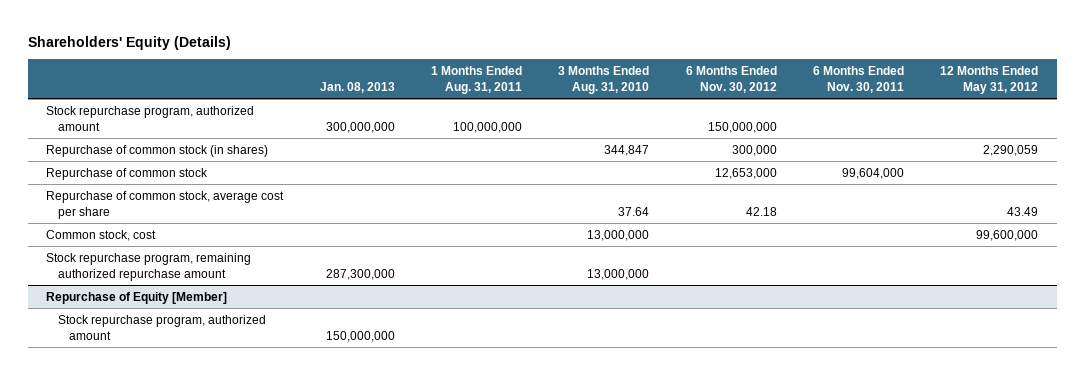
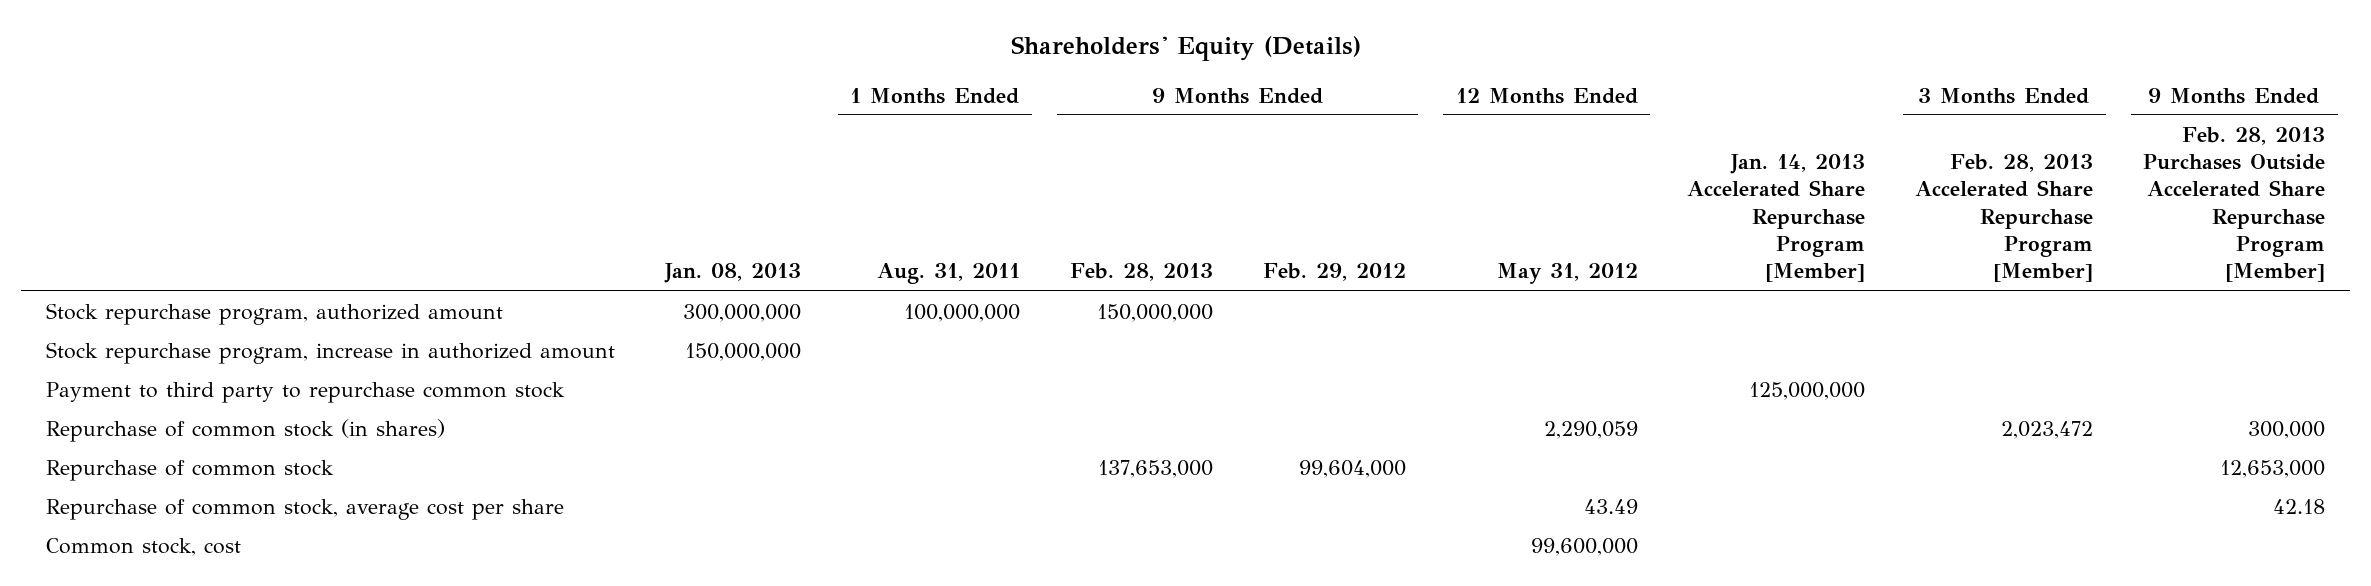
- | Jan. 08, 2013 | 1 Months Ended Aug. 31, 2011 | 3 Months Ended Aug. 31, 2010 | 6 Months Ended Nov. 30, 2012 | 6 Months Ended Nov. 30, 2011 | 12 Months Ended May 31, 2012
+ | Jan. 08, 2013 | 1 Months Ended Aug. 31, 2011 | 9 Months Ended Feb. 28, 2013 | 9 Months Ended Feb. 29, 2012 | 12 Months Ended May 31, 2012 | Jan. 14, 2013 Accelerated Share Repurchase Program [Member] | 3 Months Ended Feb. 28, 2013 Accelerated Share Repurchase Program [Member] | 9 Months Ended Feb. 28, 2013 Purchases Outside Accelerated Share Repurchase Program [Member]
+ Stock repurchase program, increase in authorized amount | 150,000,000 | | | | | | |
+ Payment to third party to repurchase common stock | | | | | | 125,000,000 | |
- Stock repurchase program, remaining authorized repurchase amount | 287,300,000 | | 13,000,000 | | |
- Repurchase of Equity [Member]
- Stock repurchase program, authorized amount | 150,000,000 | | | | |

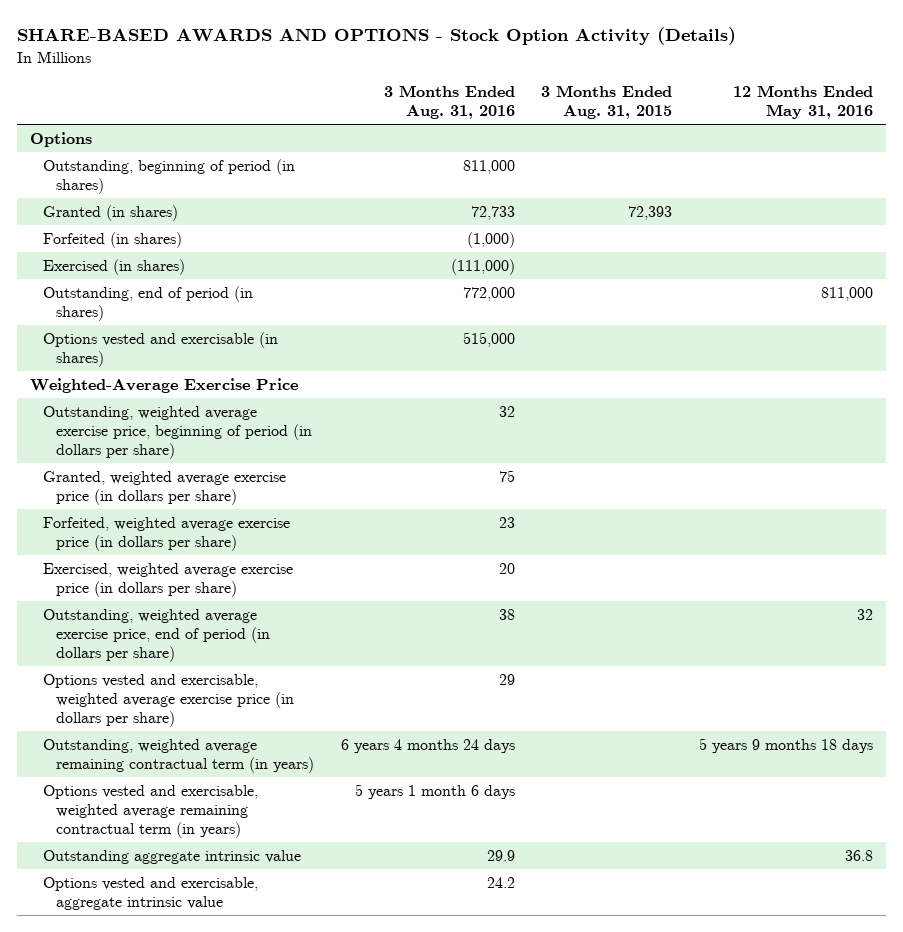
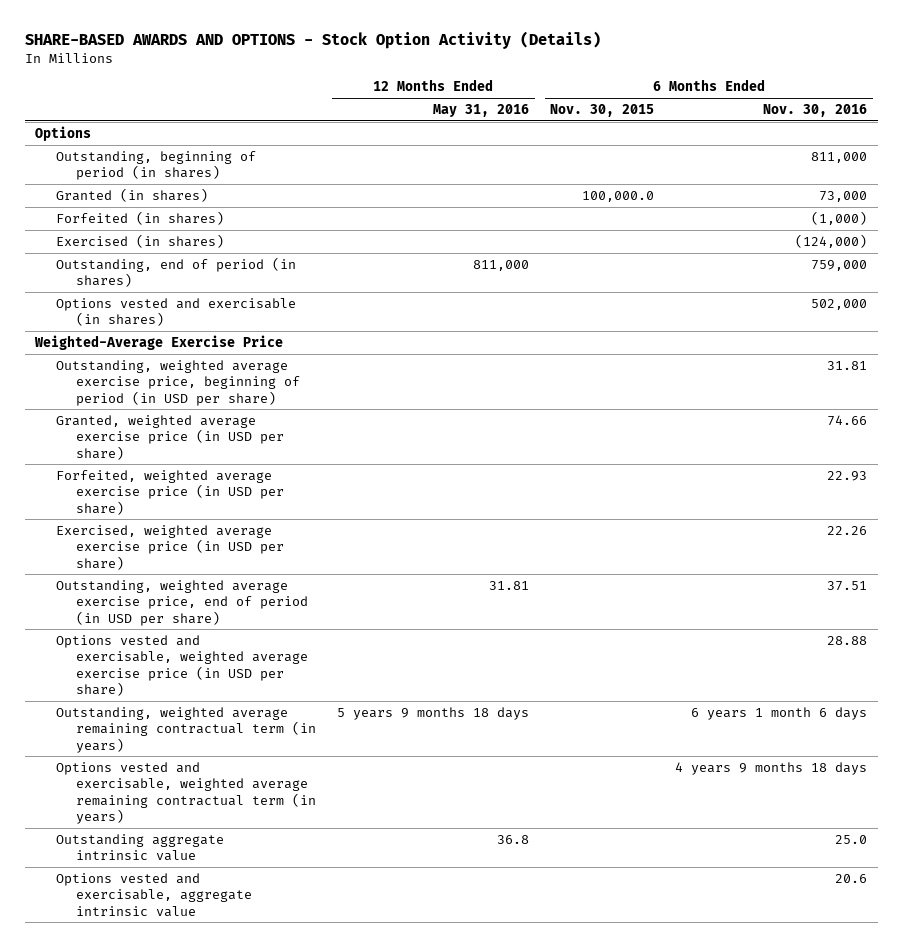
- | 3 Months Ended Aug. 31, 2016 | 3 Months Ended Aug. 31, 2015 | 12 Months Ended May 31, 2016
+ | 12 Months Ended May 31, 2016 | 6 Months Ended Nov. 30, 2015 | 6 Months Ended Nov. 30, 2016
- Outstanding, weighted average exercise price, beginning of period (in dollars per share) | 32 | |
- Granted, weighted average exercise price (in dollars per share) | 75 | |
- Forfeited, weighted average exercise price (in dollars per share) | 23 | |
- Exercised, weighted average exercise price (in dollars per share) | 20 | |
- Outstanding, weighted average exercise price, end of period (in dollars per share) | 38 | | 32
- Options vested and exercisable, weighted average exercise price (in dollars per share) | 29 | |
+ Outstanding, weighted average exercise price, beginning of period (in USD per share) | | | 31.81
+ Granted, weighted average exercise price (in USD per share) | | | 74.66
+ Forfeited, weighted average exercise price (in USD per share) | | | 22.93
+ Exercised, weighted average exercise price (in USD per share) | | | 22.26
+ Outstanding, weighted average exercise price, end of period (in USD per share) | 31.81 | | 37.51
+ Options vested and exercisable, weighted average exercise price (in USD per share) | | | 28.88

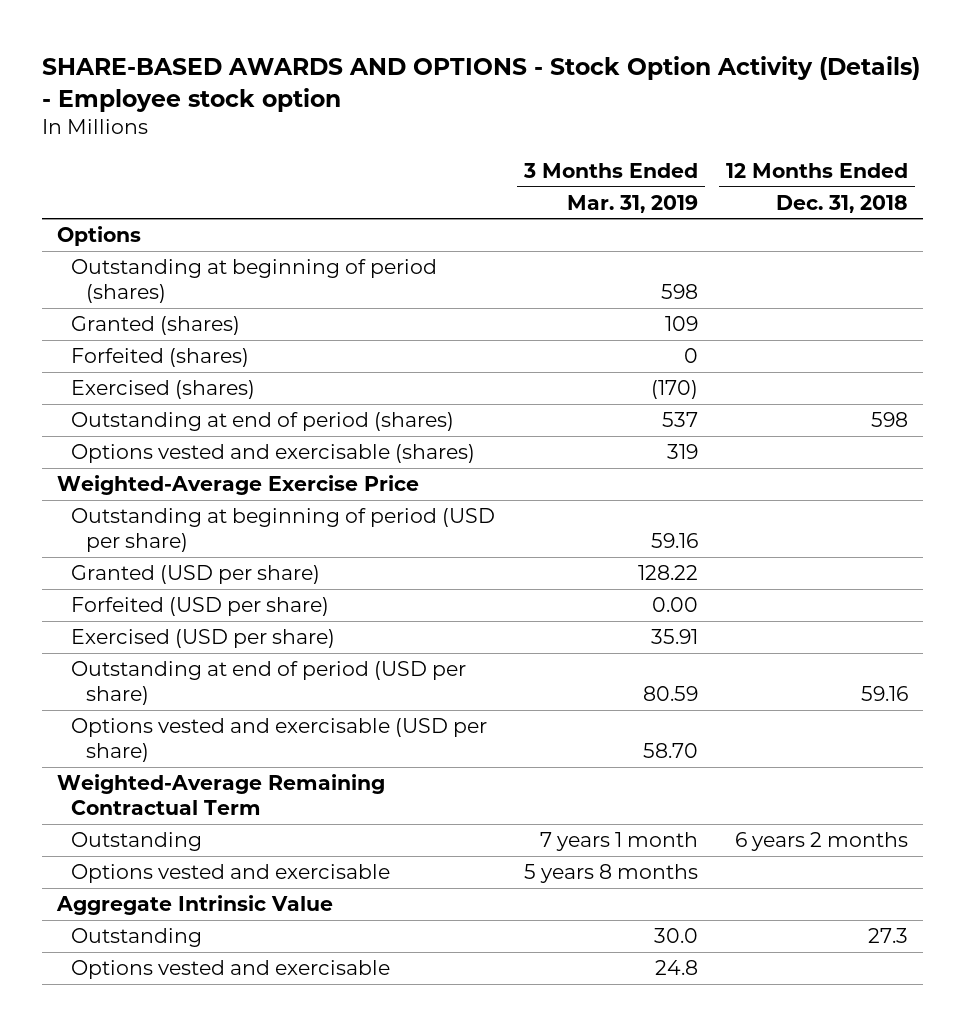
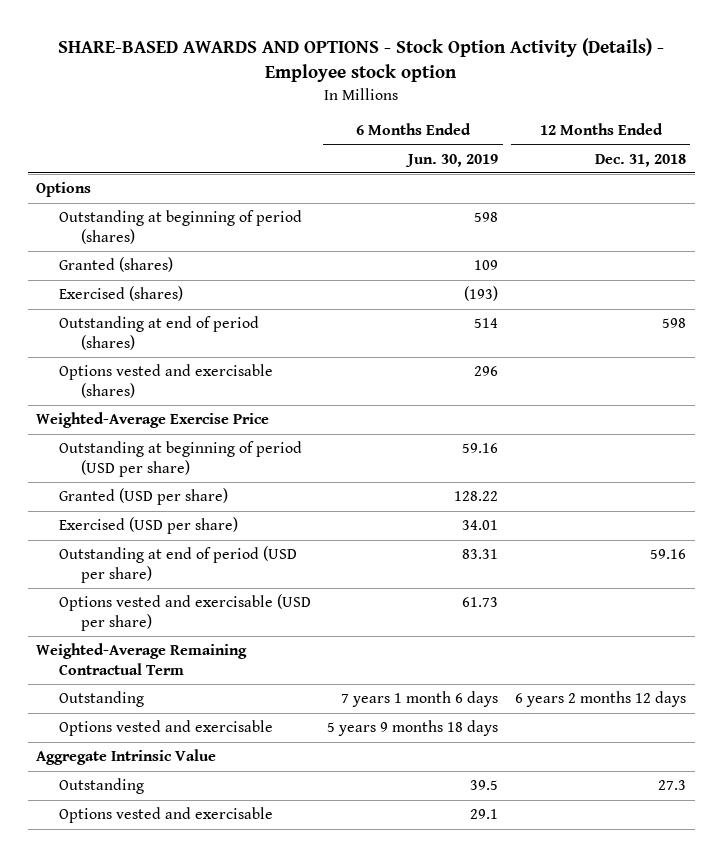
- | 3 Months Ended Mar. 31, 2019 | 12 Months Ended Dec. 31, 2018
+ | 6 Months Ended Jun. 30, 2019 | 12 Months Ended Dec. 31, 2018
- Forfeited (shares) | 0 |
- Forfeited (USD per share) | 0.00 |
- Outstanding | 7 years 1 month | 6 years 2 months
+ Outstanding | 7 years 1 month 6 days | 6 years 2 months 12 days

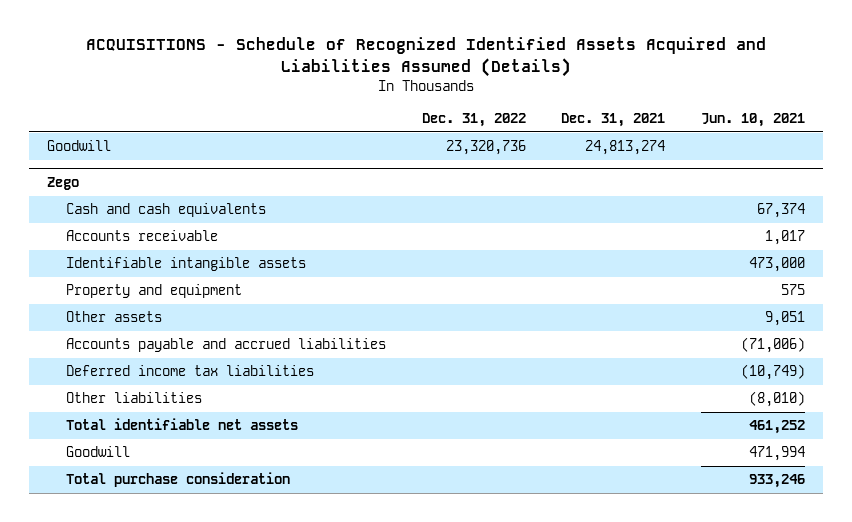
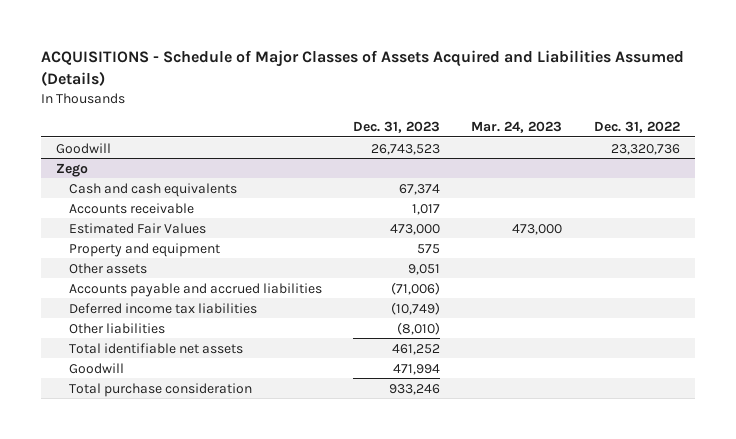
- ACQUISITIONS - Schedule of Recognized Identified Assets Acquired and Liabilities Assumed (Details)
+ ACQUISITIONS - Schedule of Major Classes of Assets Acquired and Liabilities Assumed (Details)
- | Dec. 31, 2022 | Dec. 31, 2021 | Jun. 10, 2021
+ | Dec. 31, 2023 | Mar. 24, 2023 | Dec. 31, 2022
@ Zego
- Identifiable intangible assets | | | 473,000
+ Estimated Fair Values | 473,000 | 473,000 |

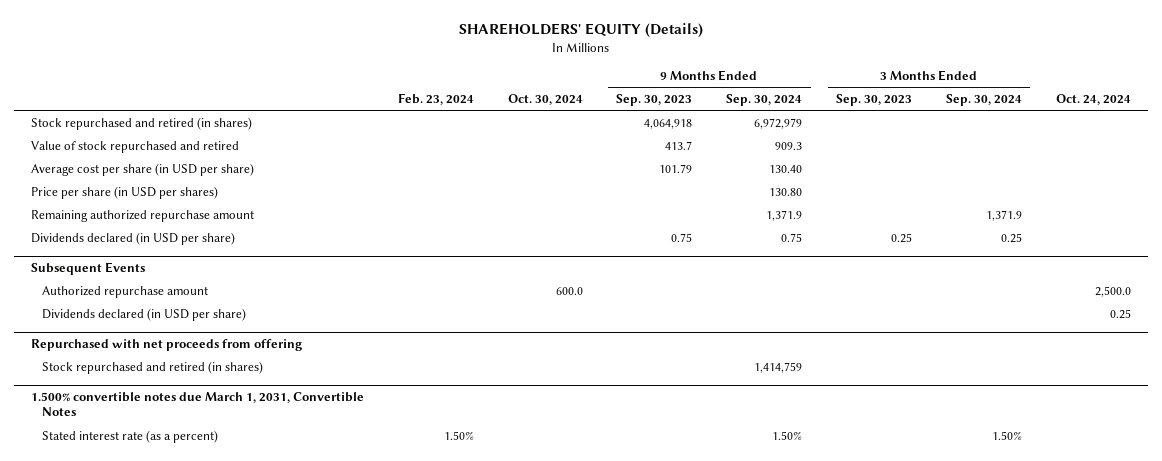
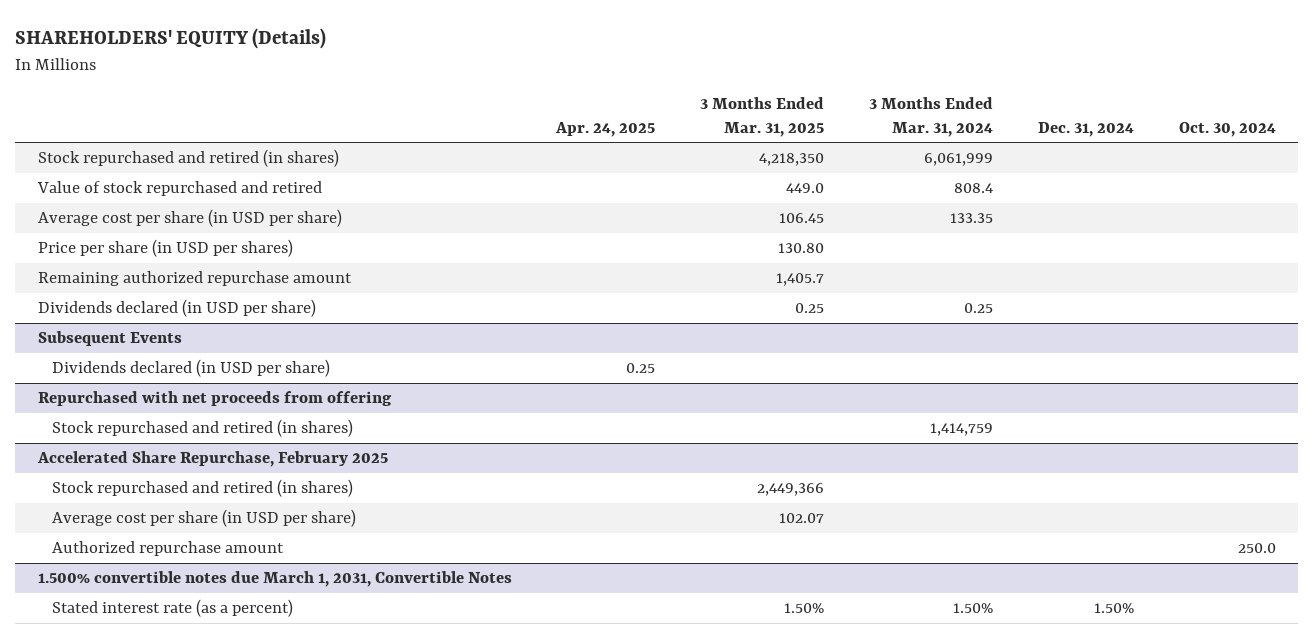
- | Feb. 23, 2024 | Oct. 30, 2024 | 9 Months Ended Sep. 30, 2023 | 9 Months Ended Sep. 30, 2024 | 3 Months Ended Sep. 30, 2023 | 3 Months Ended Sep. 30, 2024 | Oct. 24, 2024
+ | Apr. 24, 2025 | 3 Months Ended Mar. 31, 2025 | 3 Months Ended Mar. 31, 2024 | Dec. 31, 2024 | Oct. 30, 2024
@ Subsequent Events
- Authorized repurchase amount | | 600.0 | | | | | 2,500.0
+ Accelerated Share Repurchase, February 2025
+ Stock repurchased and retired (in shares) | | 2,449,366 | | |
+ Average cost per share (in USD per share) | | 102.07 | | |
+ Authorized repurchase amount | | | | | 250.0

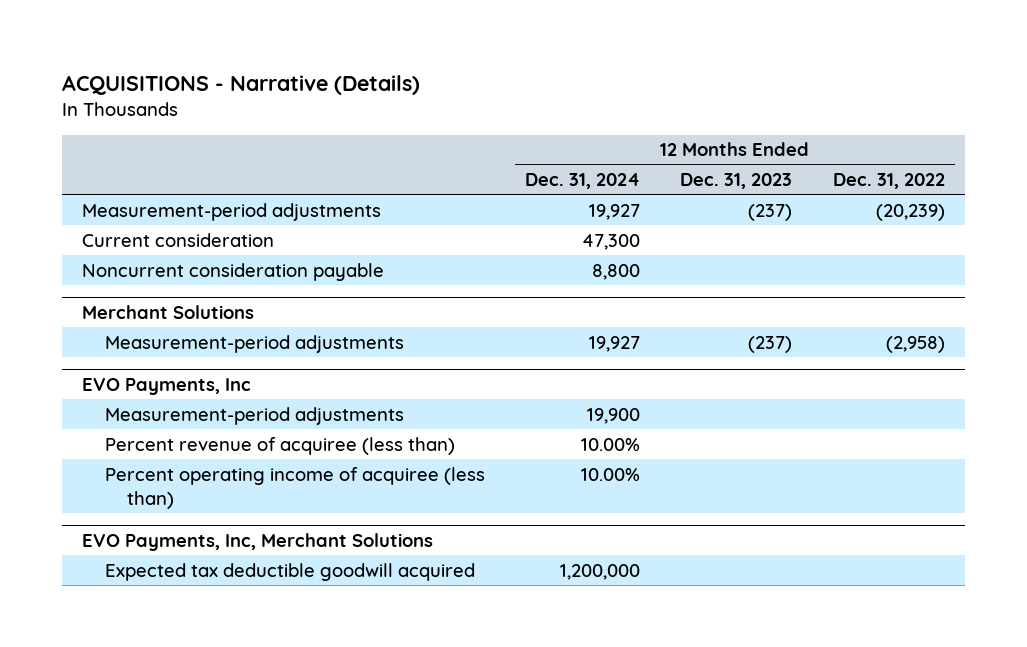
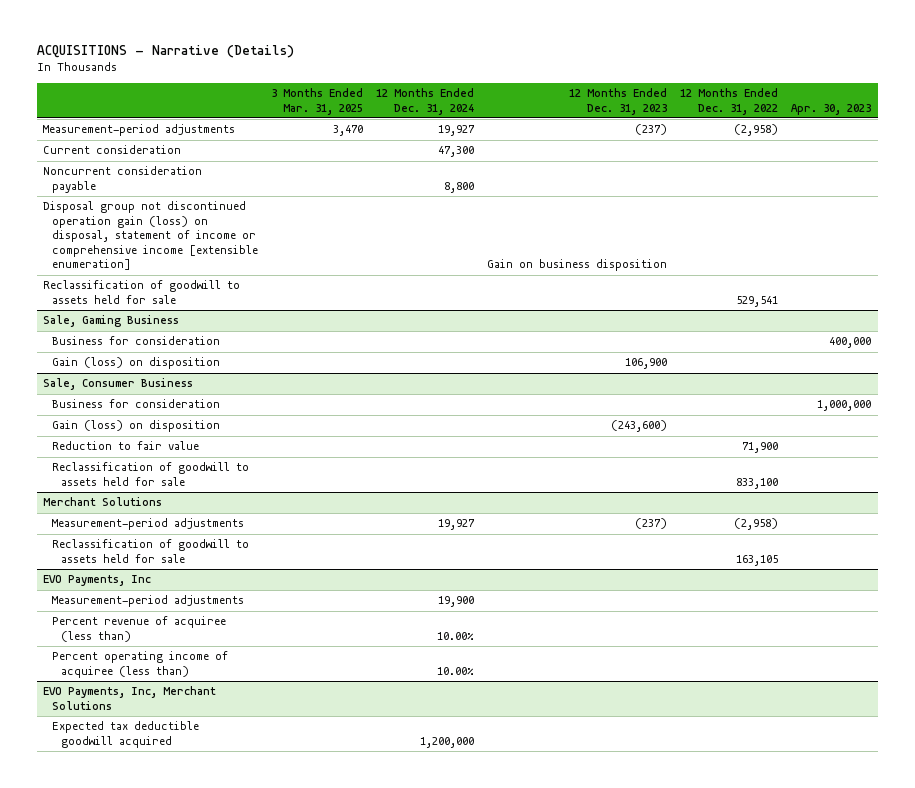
- | 12 Months Ended Dec. 31, 2024 | 12 Months Ended Dec. 31, 2023 | 12 Months Ended Dec. 31, 2022
+ | 3 Months Ended Mar. 31, 2025 | 12 Months Ended Dec. 31, 2024 | 12 Months Ended Dec. 31, 2023 | 12 Months Ended Dec. 31, 2022 | Apr. 30, 2023
- Measurement-period adjustments | 19,927 | (237) | (20,239)
+ Measurement-period adjustments | 3,470 | 19,927 | (237) | (2,958) |
+ Disposal group not discontinued operation gain (loss) on disposal, statement of income or comprehensive income [extensible enumeration] | | | Gain on business disposition | |
+ Reclassification of goodwill to assets held for sale | | | | 529,541 |
+ Sale, Gaming Business
+ Business for consideration | | | | | 400,000
+ Gain (loss) on disposition | | | 106,900 | |
+ Sale, Consumer Business
+ Business for consideration | | | | | 1,000,000
+ Gain (loss) on disposition | | | (243,600) | |
+ Reduction to fair value | | | | 71,900 |
+ Reclassification of goodwill to assets held for sale | | | | 833,100 |
@ Merchant Solutions
+ Reclassification of goodwill to assets held for sale | | | | 163,105 |

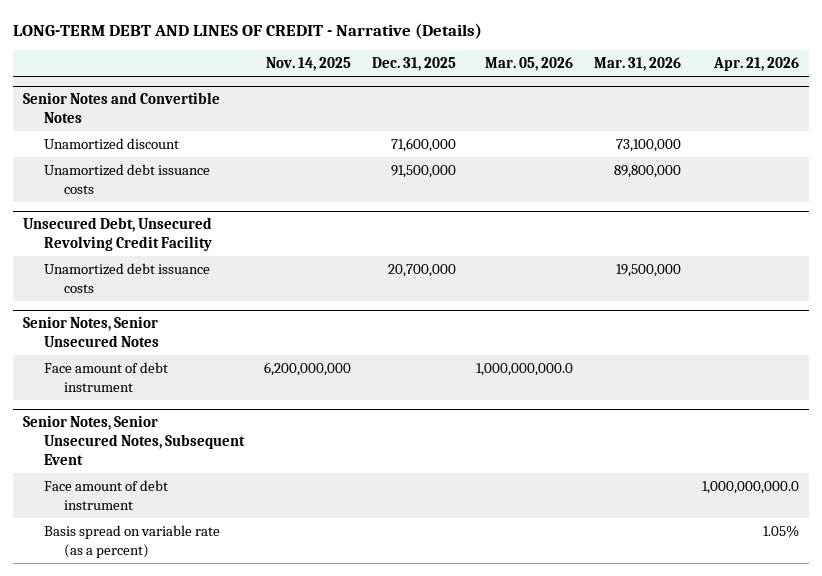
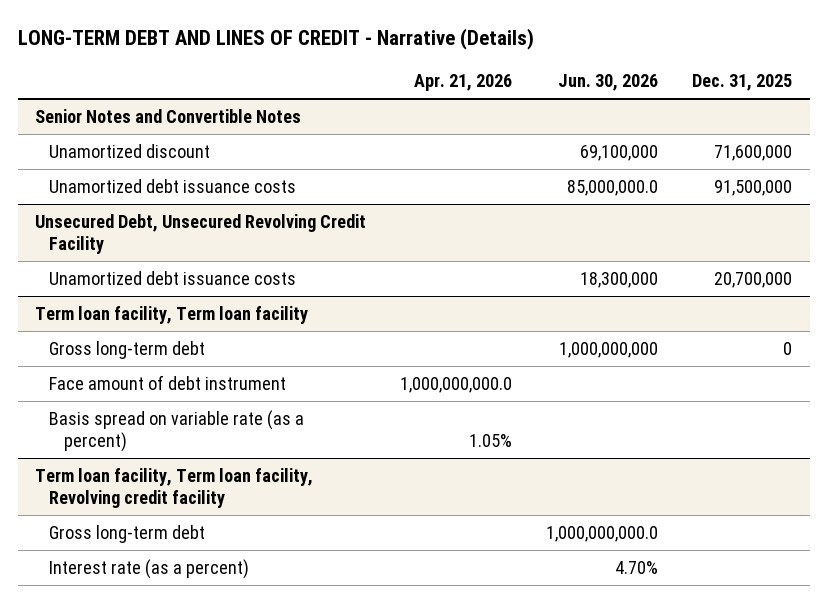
- | Nov. 14, 2025 | Dec. 31, 2025 | Mar. 05, 2026 | Mar. 31, 2026 | Apr. 21, 2026
+ | Apr. 21, 2026 | Jun. 30, 2026 | Dec. 31, 2025
- Senior Notes, Senior Unsecured Notes
- Face amount of debt instrument | 6,200,000,000 | | 1,000,000,000.0 | |
- Senior Notes, Senior Unsecured Notes, Subsequent Event
+ Term loan facility, Term loan facility
+ Gross long-term debt | | 1,000,000,000 | 0
+ Term loan facility, Term loan facility, Revolving credit facility
+ Gross long-term debt | | 1,000,000,000.0 |
+ Interest rate (as a percent) | | 4.70% |

